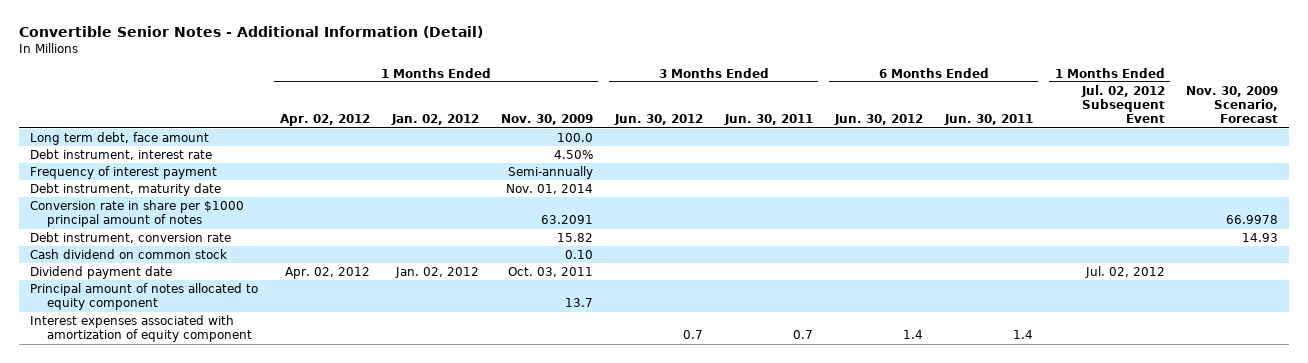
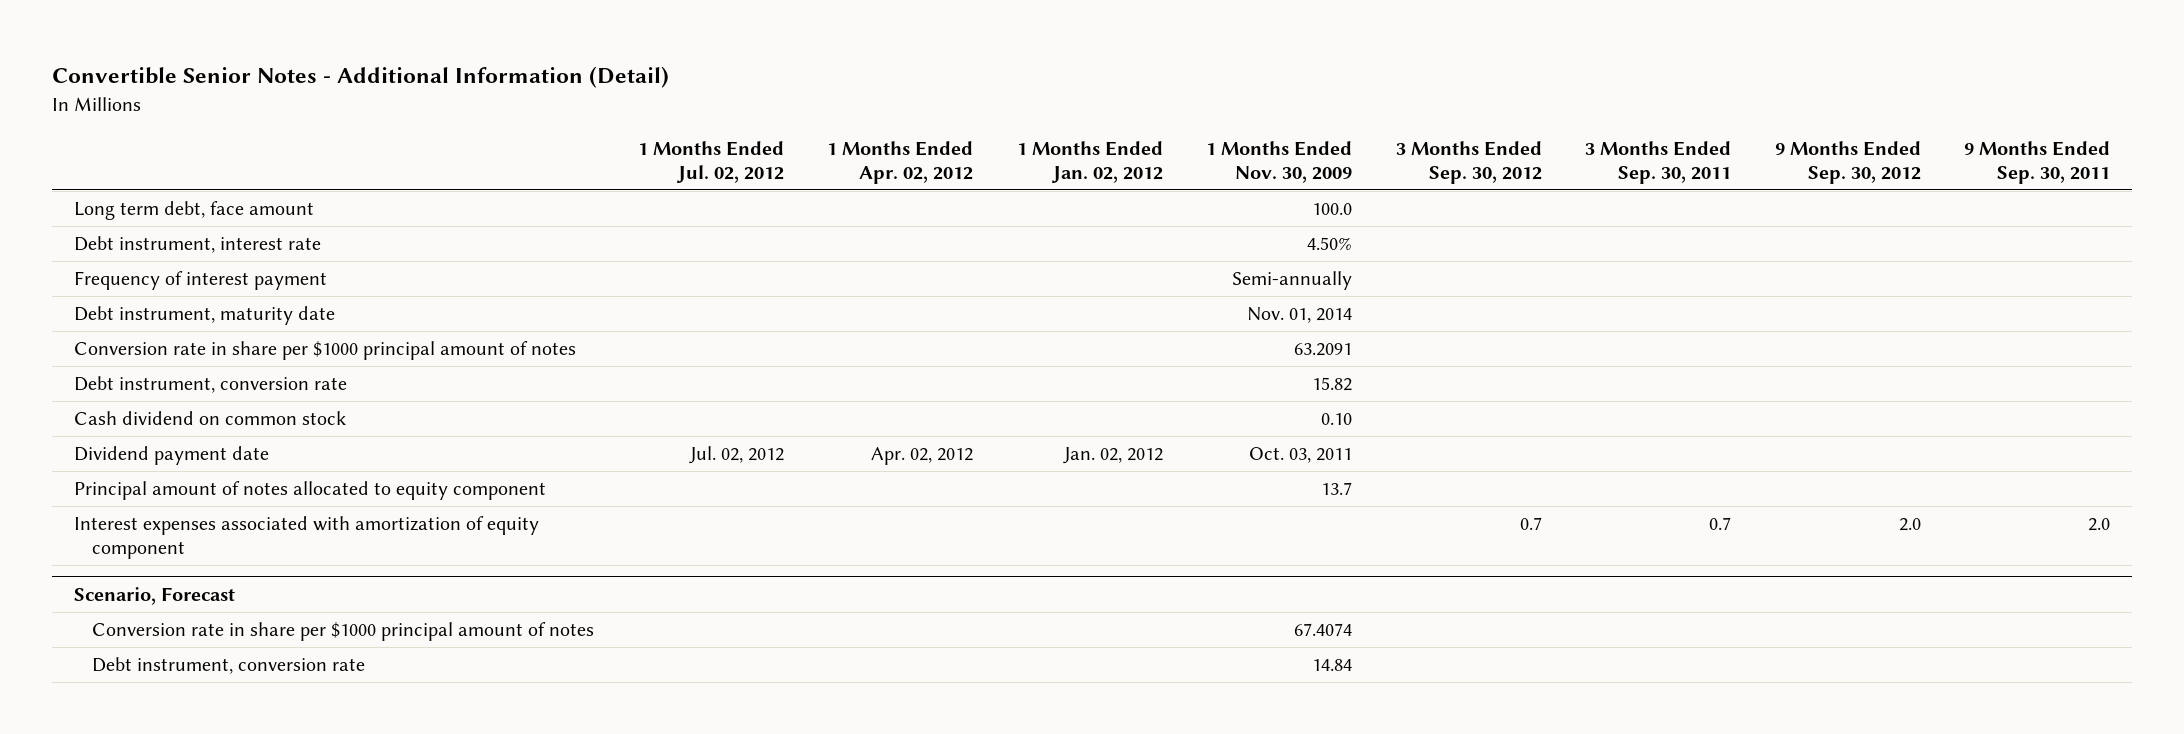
- | 1 Months Ended Apr. 02, 2012 | 1 Months Ended Jan. 02, 2012 | 1 Months Ended Nov. 30, 2009 | 3 Months Ended Jun. 30, 2012 | 3 Months Ended Jun. 30, 2011 | 6 Months Ended Jun. 30, 2012 | 6 Months Ended Jun. 30, 2011 | 1 Months Ended Jul. 02, 2012 Subsequent Event | Nov. 30, 2009 Scenario, Forecast
+ | 1 Months Ended Jul. 02, 2012 | 1 Months Ended Apr. 02, 2012 | 1 Months Ended Jan. 02, 2012 | 1 Months Ended Nov. 30, 2009 | 3 Months Ended Sep. 30, 2012 | 3 Months Ended Sep. 30, 2011 | 9 Months Ended Sep. 30, 2012 | 9 Months Ended Sep. 30, 2011
+ Scenario, Forecast
+ Conversion rate in share per $1000 principal amount of notes | | | | 67.4074 | | | |
+ Debt instrument, conversion rate | | | | 14.84 | | | |

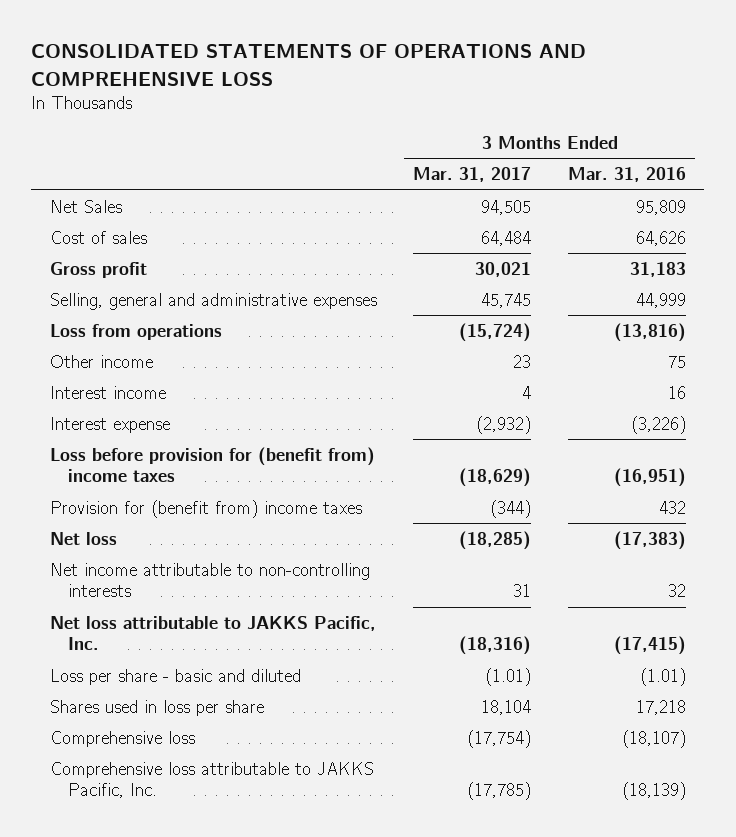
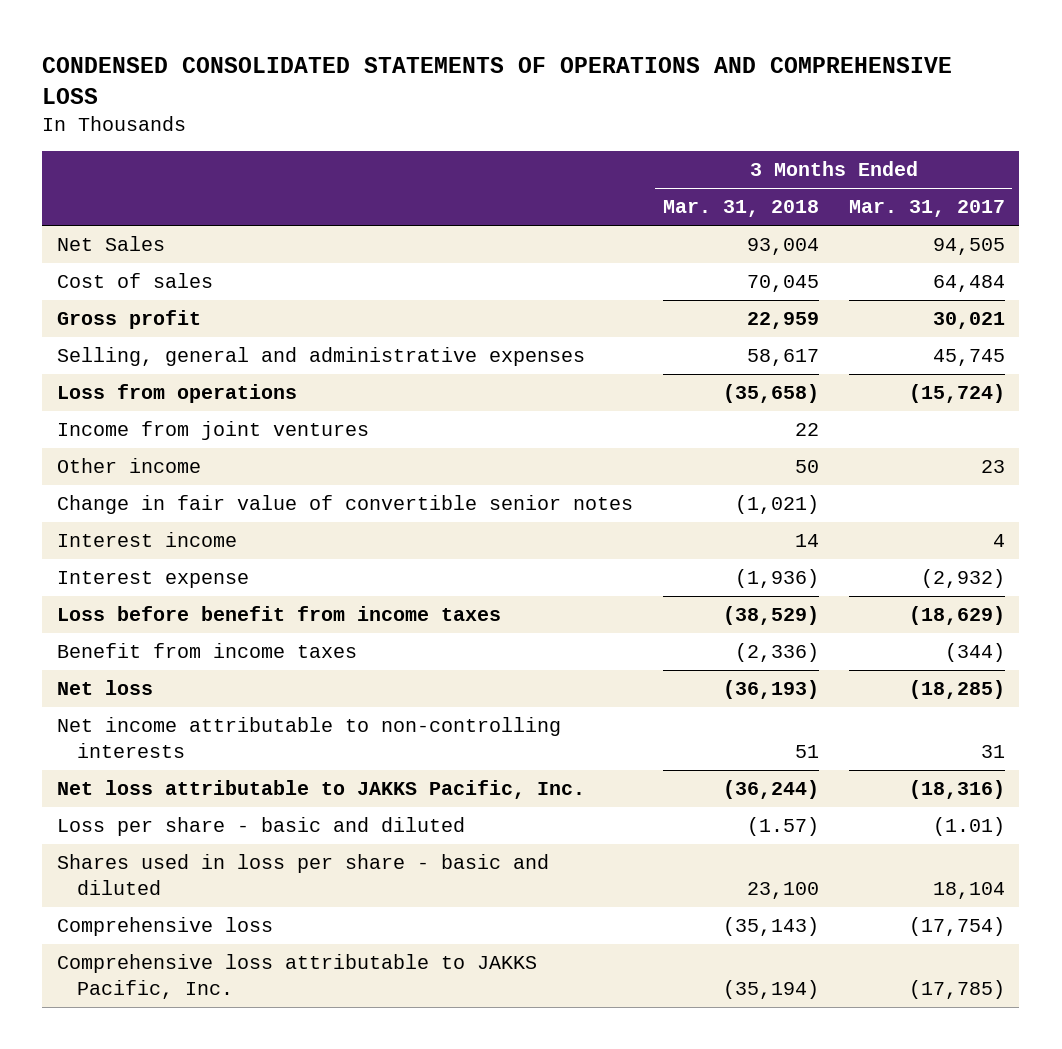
- CONSOLIDATED STATEMENTS OF OPERATIONS AND COMPREHENSIVE LOSS
+ CONDENSED CONSOLIDATED STATEMENTS OF OPERATIONS AND COMPREHENSIVE LOSS
- | 3 Months Ended Mar. 31, 2017 | 3 Months Ended Mar. 31, 2016
+ | 3 Months Ended Mar. 31, 2018 | 3 Months Ended Mar. 31, 2017
+ Income from joint ventures | 22 |
+ Change in fair value of convertible senior notes | (1,021) |
- Loss before provision for (benefit from) income taxes | (18,629) | (16,951)
- Provision for (benefit from) income taxes | (344) | 432
+ Loss before benefit from income taxes | (38,529) | (18,629)
+ Benefit from income taxes | (2,336) | (344)
- Shares used in loss per share | 18,104 | 17,218
+ Shares used in loss per share - basic and diluted | 23,100 | 18,104

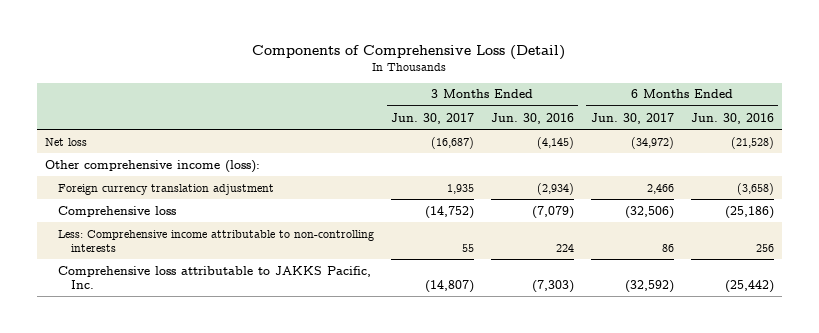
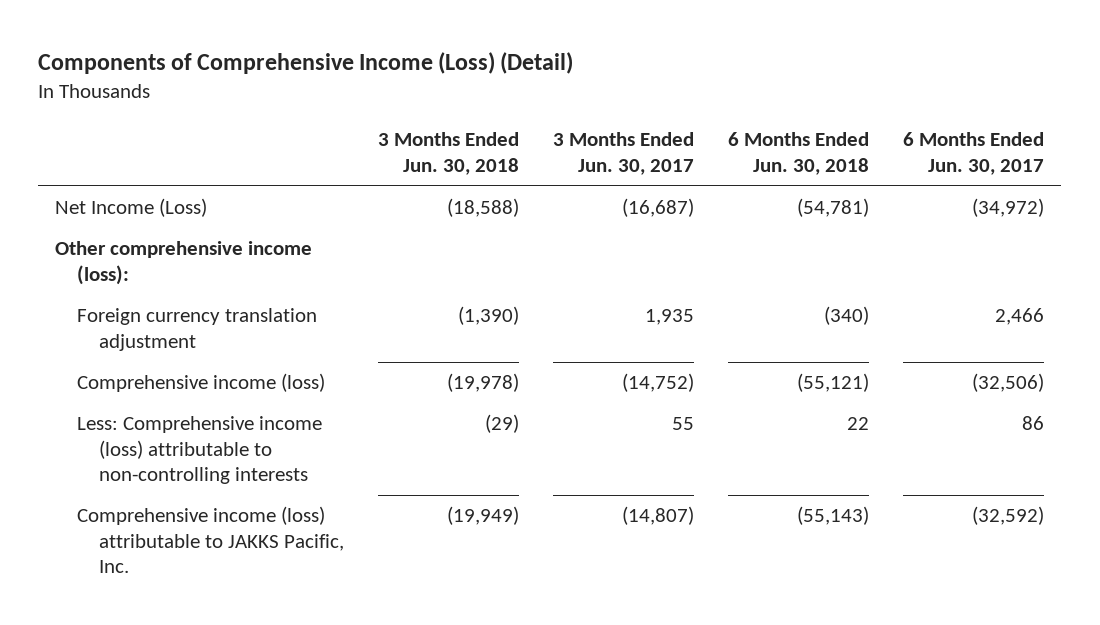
- Components of Comprehensive Loss (Detail)
+ Components of Comprehensive Income (Loss) (Detail)
- | 3 Months Ended Jun. 30, 2017 | 3 Months Ended Jun. 30, 2016 | 6 Months Ended Jun. 30, 2017 | 6 Months Ended Jun. 30, 2016
+ | 3 Months Ended Jun. 30, 2018 | 3 Months Ended Jun. 30, 2017 | 6 Months Ended Jun. 30, 2018 | 6 Months Ended Jun. 30, 2017
- Net loss | (16,687) | (4,145) | (34,972) | (21,528)
+ Net Income (Loss) | (18,588) | (16,687) | (54,781) | (34,972)
- Comprehensive loss | (14,752) | (7,079) | (32,506) | (25,186)
- Less: Comprehensive income attributable to non-controlling interests | 55 | 224 | 86 | 256
- Comprehensive loss attributable to JAKKS Pacific, Inc. | (14,807) | (7,303) | (32,592) | (25,442)
+ Comprehensive income (loss) | (19,978) | (14,752) | (55,121) | (32,506)
+ Less: Comprehensive income (loss) attributable to non-controlling interests | (29) | 55 | 22 | 86
+ Comprehensive income (loss) attributable to JAKKS Pacific, Inc. | (19,949) | (14,807) | (55,143) | (32,592)

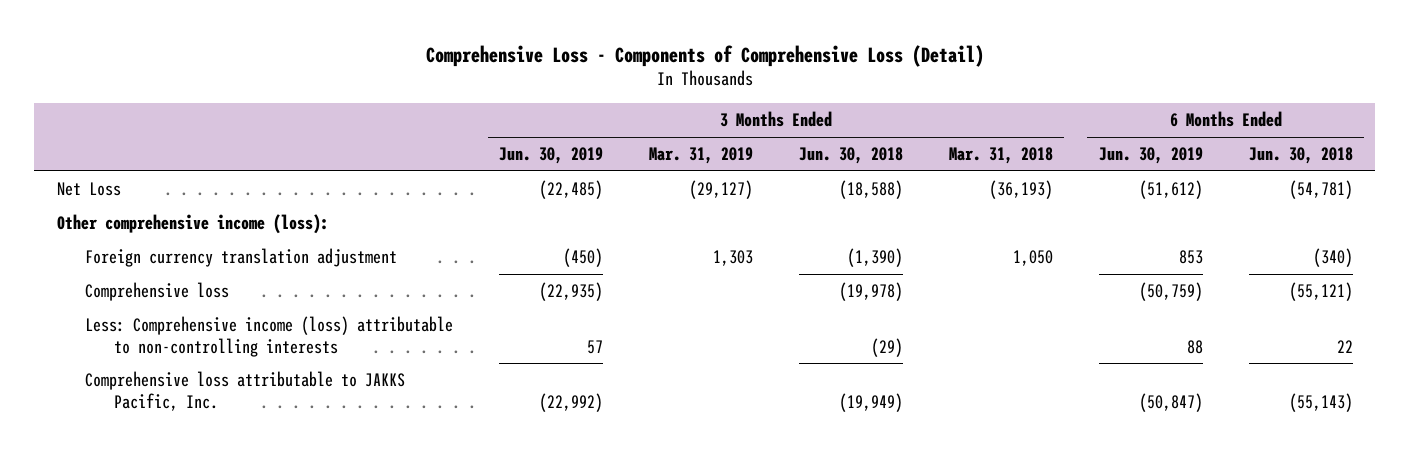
- Components of Comprehensive Income (Loss) (Detail)
+ Comprehensive Loss - Components of Comprehensive Loss (Detail)
- | 3 Months Ended Jun. 30, 2018 | 3 Months Ended Jun. 30, 2017 | 6 Months Ended Jun. 30, 2018 | 6 Months Ended Jun. 30, 2017
+ | 3 Months Ended Jun. 30, 2019 | 3 Months Ended Mar. 31, 2019 | 3 Months Ended Jun. 30, 2018 | 3 Months Ended Mar. 31, 2018 | 6 Months Ended Jun. 30, 2019 | 6 Months Ended Jun. 30, 2018
- Net Income (Loss) | (18,588) | (16,687) | (54,781) | (34,972)
+ Net Loss | (22,485) | (29,127) | (18,588) | (36,193) | (51,612) | (54,781)
- Comprehensive income (loss) | (19,978) | (14,752) | (55,121) | (32,506)
+ Comprehensive loss | (22,935) | | (19,978) | | (50,759) | (55,121)
- Comprehensive income (loss) attributable to JAKKS Pacific, Inc. | (19,949) | (14,807) | (55,143) | (32,592)
+ Comprehensive loss attributable to JAKKS Pacific, Inc. | (22,992) | | (19,949) | | (50,847) | (55,143)

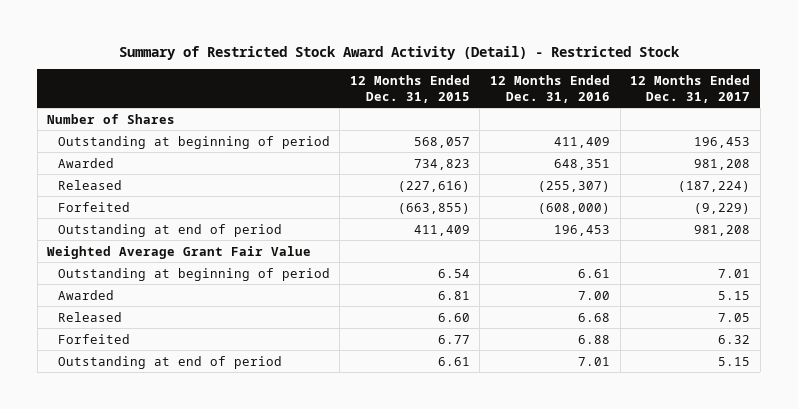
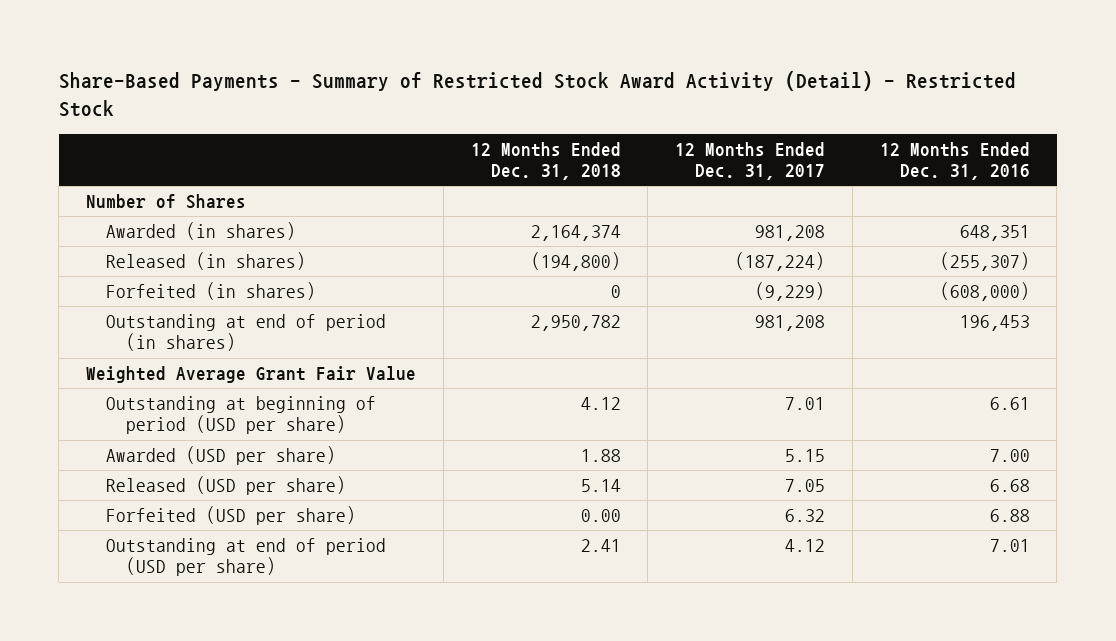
- Summary of Restricted Stock Award Activity (Detail) - Restricted Stock
+ Share-Based Payments - Summary of Restricted Stock Award Activity (Detail) - Restricted Stock
- | 12 Months Ended Dec. 31, 2015 | 12 Months Ended Dec. 31, 2016 | 12 Months Ended Dec. 31, 2017
+ | 12 Months Ended Dec. 31, 2018 | 12 Months Ended Dec. 31, 2017 | 12 Months Ended Dec. 31, 2016
- Outstanding at beginning of period | 568,057 | 411,409 | 196,453
- Awarded | 734,823 | 648,351 | 981,208
- Released | (227,616) | (255,307) | (187,224)
- Forfeited | (663,855) | (608,000) | (9,229)
- Outstanding at end of period | 411,409 | 196,453 | 981,208
+ Awarded (in shares) | 2,164,374 | 981,208 | 648,351
+ Released (in shares) | (194,800) | (187,224) | (255,307)
+ Forfeited (in shares) | 0 | (9,229) | (608,000)
+ Outstanding at end of period (in shares) | 2,950,782 | 981,208 | 196,453
- Outstanding at beginning of period | 6.54 | 6.61 | 7.01
- Awarded | 6.81 | 7.00 | 5.15
- Released | 6.60 | 6.68 | 7.05
- Forfeited | 6.77 | 6.88 | 6.32
- Outstanding at end of period | 6.61 | 7.01 | 5.15
+ Outstanding at beginning of period (USD per share) | 4.12 | 7.01 | 6.61
+ Awarded (USD per share) | 1.88 | 5.15 | 7.00
+ Released (USD per share) | 5.14 | 7.05 | 6.68
+ Forfeited (USD per share) | 0.00 | 6.32 | 6.88
+ Outstanding at end of period (USD per share) | 2.41 | 4.12 | 7.01

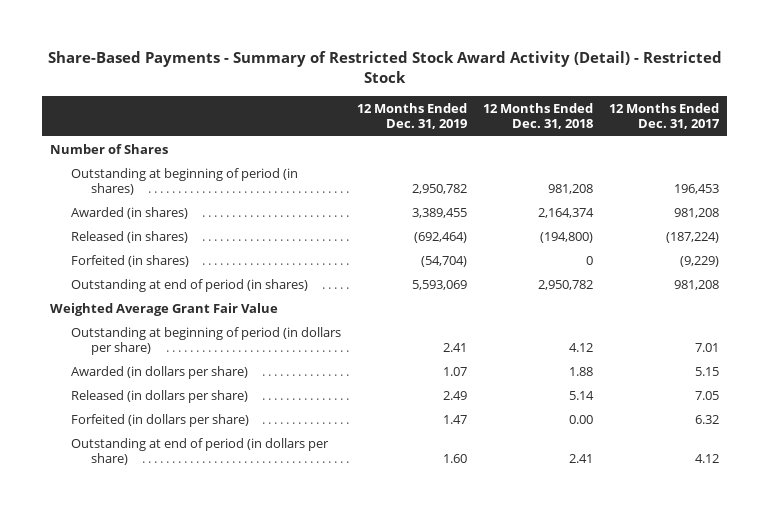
- | 12 Months Ended Dec. 31, 2018 | 12 Months Ended Dec. 31, 2017 | 12 Months Ended Dec. 31, 2016
+ | 12 Months Ended Dec. 31, 2019 | 12 Months Ended Dec. 31, 2018 | 12 Months Ended Dec. 31, 2017
+ Outstanding at beginning of period (in shares) | 2,950,782 | 981,208 | 196,453
- Outstanding at beginning of period (USD per share) | 4.12 | 7.01 | 6.61
- Awarded (USD per share) | 1.88 | 5.15 | 7.00
- Released (USD per share) | 5.14 | 7.05 | 6.68
- Forfeited (USD per share) | 0.00 | 6.32 | 6.88
- Outstanding at end of period (USD per share) | 2.41 | 4.12 | 7.01
+ Outstanding at beginning of period (in dollars per share) | 2.41 | 4.12 | 7.01
+ Awarded (in dollars per share) | 1.07 | 1.88 | 5.15
+ Released (in dollars per share) | 2.49 | 5.14 | 7.05
+ Forfeited (in dollars per share) | 1.47 | 0.00 | 6.32
+ Outstanding at end of period (in dollars per share) | 1.60 | 2.41 | 4.12

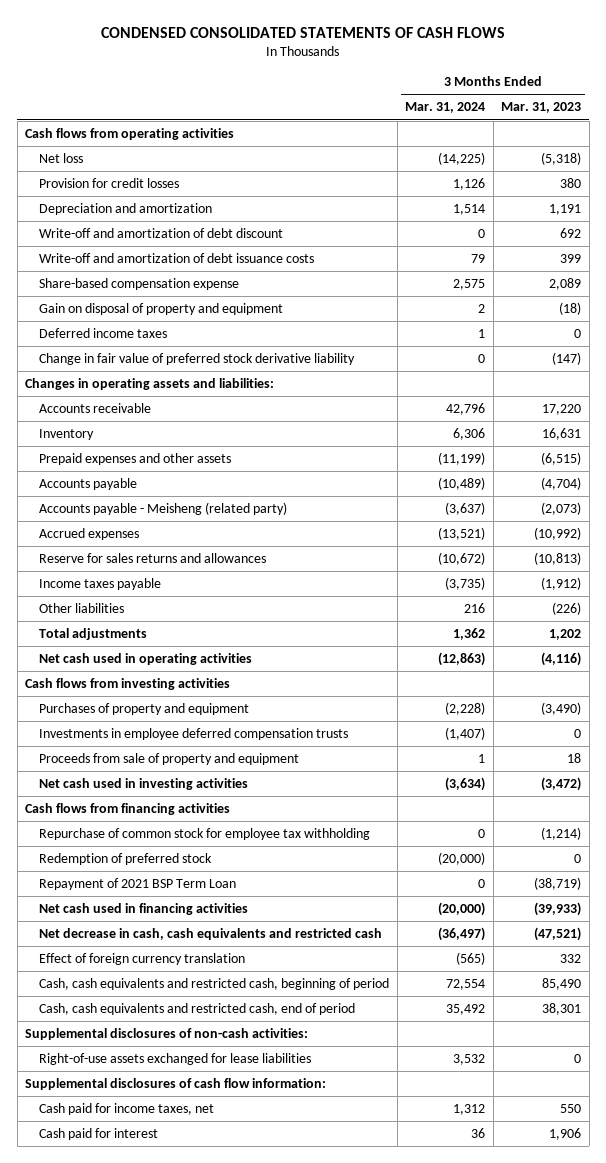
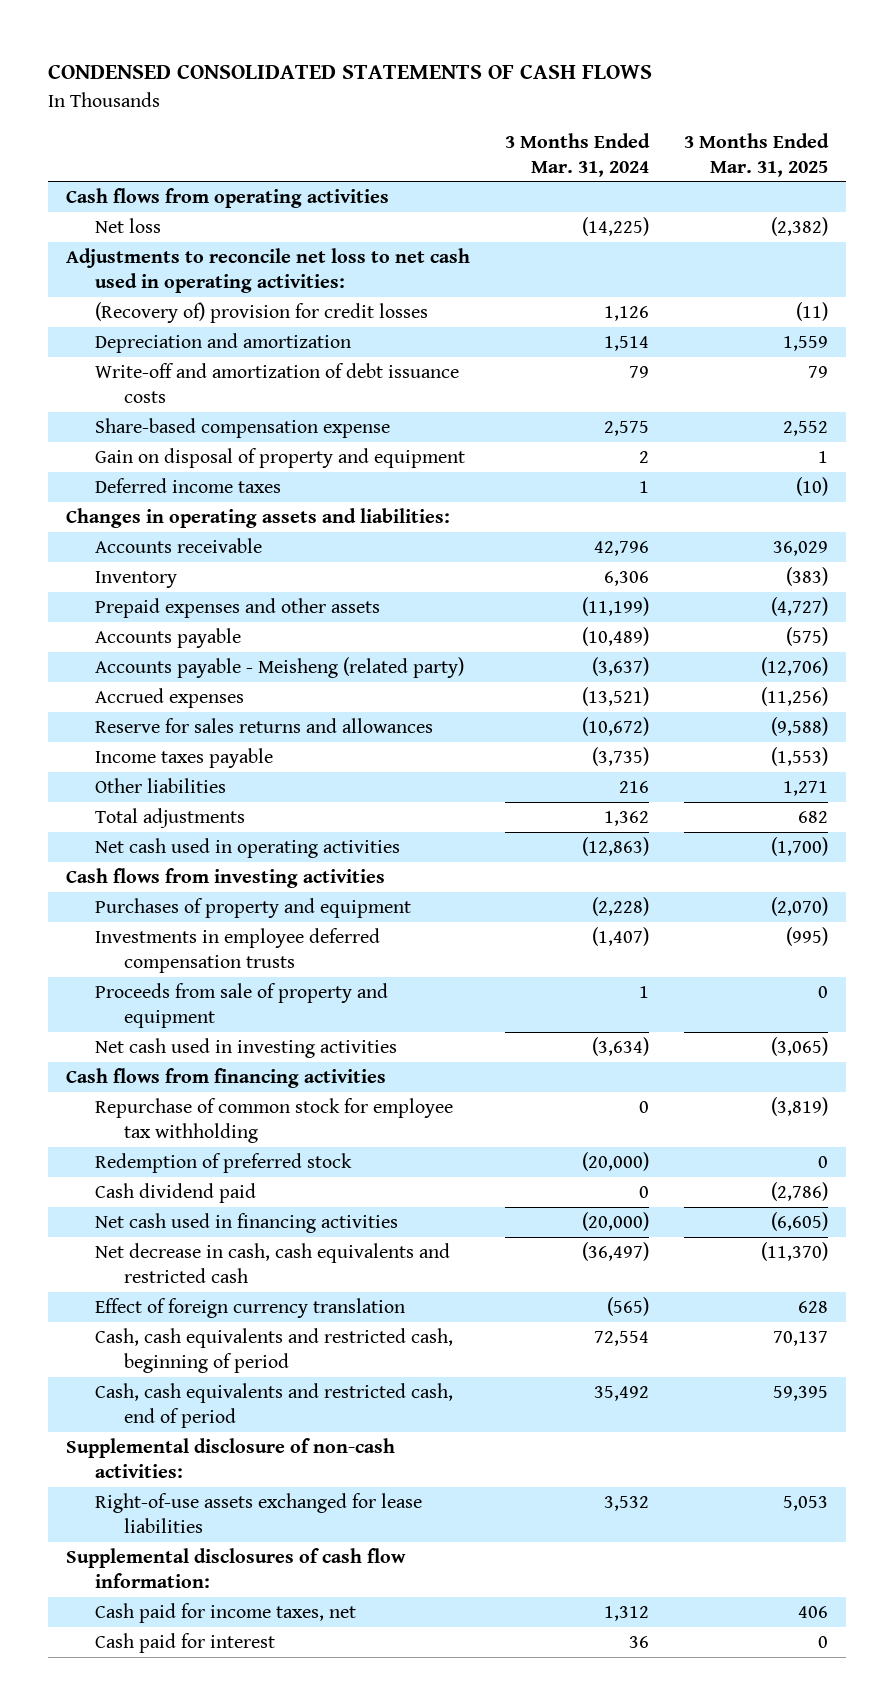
- | 3 Months Ended Mar. 31, 2024 | 3 Months Ended Mar. 31, 2023
+ | 3 Months Ended Mar. 31, 2024 | 3 Months Ended Mar. 31, 2025
- Provision for credit losses | 1,126 | 380
+ Adjustments to reconcile net loss to net cash used in operating activities:
+ (Recovery of) provision for credit losses | 1,126 | (11)
- Write-off and amortization of debt discount | 0 | 692
- Change in fair value of preferred stock derivative liability | 0 | (147)
- Repayment of 2021 BSP Term Loan | 0 | (38,719)
+ Cash dividend paid | 0 | (2,786)
- Supplemental disclosures of non-cash activities:
+ Supplemental disclosure of non-cash activities:

